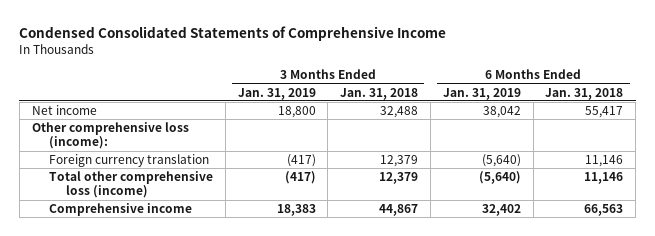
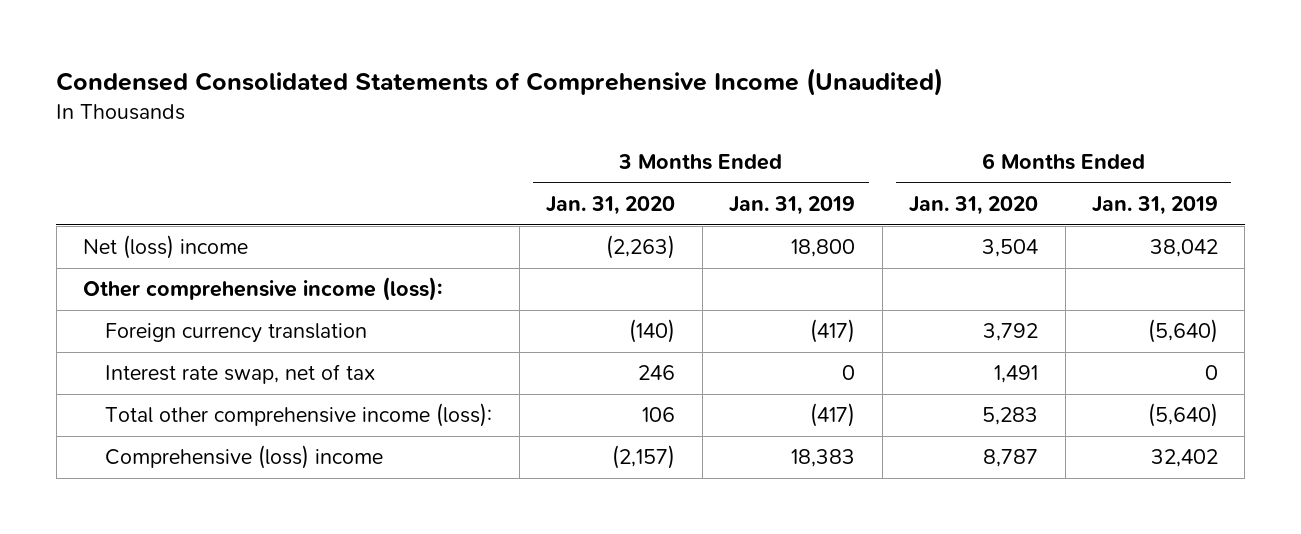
- Condensed Consolidated Statements of Comprehensive Income
+ Condensed Consolidated Statements of Comprehensive Income (Unaudited)
- | 3 Months Ended Jan. 31, 2019 | 3 Months Ended Jan. 31, 2018 | 6 Months Ended Jan. 31, 2019 | 6 Months Ended Jan. 31, 2018
+ | 3 Months Ended Jan. 31, 2020 | 3 Months Ended Jan. 31, 2019 | 6 Months Ended Jan. 31, 2020 | 6 Months Ended Jan. 31, 2019
- Net income | 18,800 | 32,488 | 38,042 | 55,417
- Other comprehensive loss (income):
+ Net (loss) income | (2,263) | 18,800 | 3,504 | 38,042
+ Other comprehensive income (loss):
- Total other comprehensive loss (income) | (417) | 12,379 | (5,640) | 11,146
- Comprehensive income | 18,383 | 44,867 | 32,402 | 66,563
+ Interest rate swap, net of tax | 246 | 0 | 1,491 | 0
+ Total other comprehensive income (loss): | 106 | (417) | 5,283 | (5,640)
+ Comprehensive (loss) income | (2,157) | 18,383 | 8,787 | 32,402

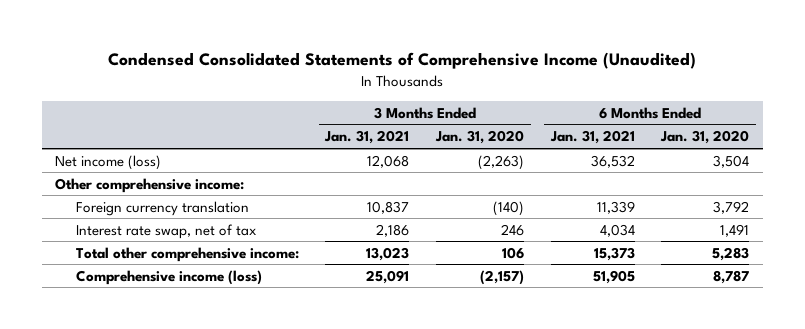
- | 3 Months Ended Jan. 31, 2020 | 3 Months Ended Jan. 31, 2019 | 6 Months Ended Jan. 31, 2020 | 6 Months Ended Jan. 31, 2019
+ | 3 Months Ended Jan. 31, 2021 | 3 Months Ended Jan. 31, 2020 | 6 Months Ended Jan. 31, 2021 | 6 Months Ended Jan. 31, 2020
- Net (loss) income | (2,263) | 18,800 | 3,504 | 38,042
- Other comprehensive income (loss):
+ Net income (loss) | 12,068 | (2,263) | 36,532 | 3,504
+ Other comprehensive income:
- Total other comprehensive income (loss): | 106 | (417) | 5,283 | (5,640)
- Comprehensive (loss) income | (2,157) | 18,383 | 8,787 | 32,402
+ Total other comprehensive income: | 13,023 | 106 | 15,373 | 5,283
+ Comprehensive income (loss) | 25,091 | (2,157) | 51,905 | 8,787

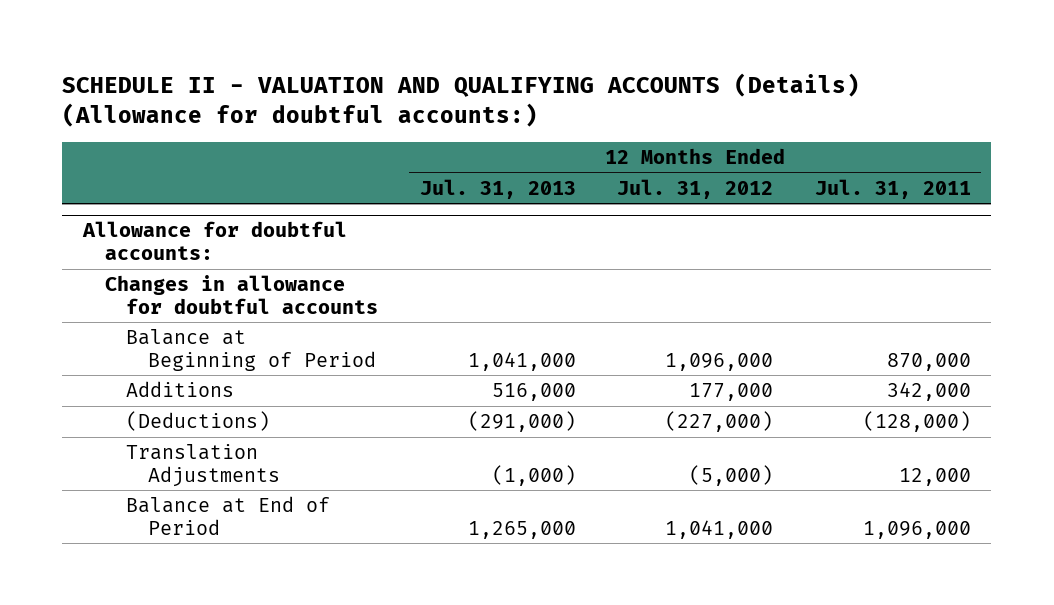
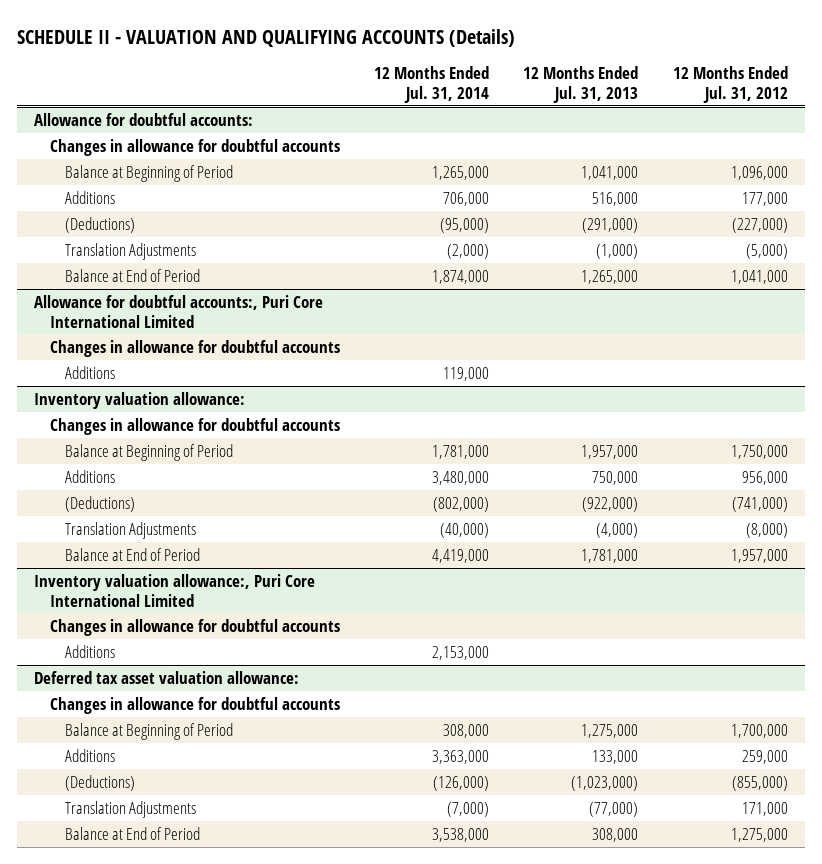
- SCHEDULE II - VALUATION AND QUALIFYING ACCOUNTS (Details) (Allowance for doubtful accounts:)
+ SCHEDULE II - VALUATION AND QUALIFYING ACCOUNTS (Details)
- | 12 Months Ended Jul. 31, 2013 | 12 Months Ended Jul. 31, 2012 | 12 Months Ended Jul. 31, 2011
+ | 12 Months Ended Jul. 31, 2014 | 12 Months Ended Jul. 31, 2013 | 12 Months Ended Jul. 31, 2012
+ Allowance for doubtful accounts:, Puri Core International Limited
+ Changes in allowance for doubtful accounts
+ Additions | 119,000 | |
+ Inventory valuation allowance:
+ Changes in allowance for doubtful accounts
+ Balance at Beginning of Period | 1,781,000 | 1,957,000 | 1,750,000
+ Additions | 3,480,000 | 750,000 | 956,000
+ (Deductions) | (802,000) | (922,000) | (741,000)
+ Translation Adjustments | (40,000) | (4,000) | (8,000)
+ Balance at End of Period | 4,419,000 | 1,781,000 | 1,957,000
+ Inventory valuation allowance:, Puri Core International Limited
+ Changes in allowance for doubtful accounts
+ Additions | 2,153,000 | |
+ Deferred tax asset valuation allowance:
+ Changes in allowance for doubtful accounts
+ Balance at Beginning of Period | 308,000 | 1,275,000 | 1,700,000
+ Additions | 3,363,000 | 133,000 | 259,000
+ (Deductions) | (126,000) | (1,023,000) | (855,000)
+ Translation Adjustments | (7,000) | (77,000) | 171,000
+ Balance at End of Period | 3,538,000 | 308,000 | 1,275,000

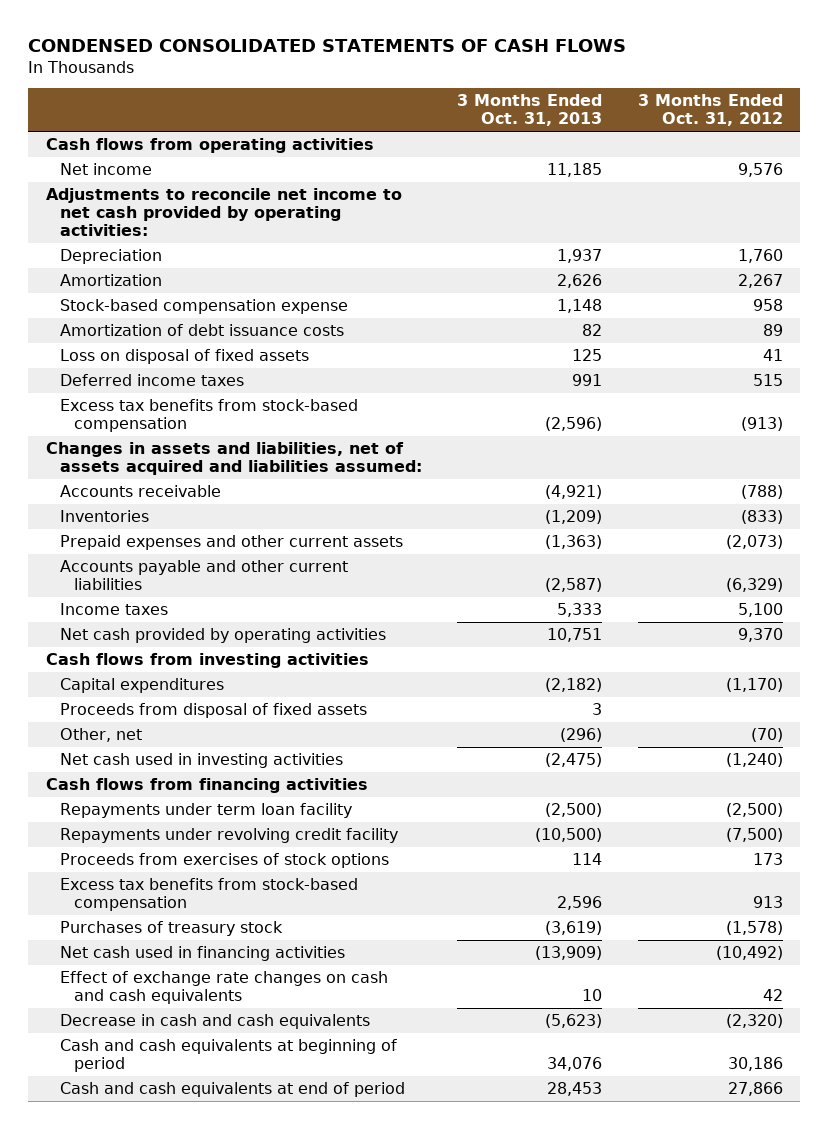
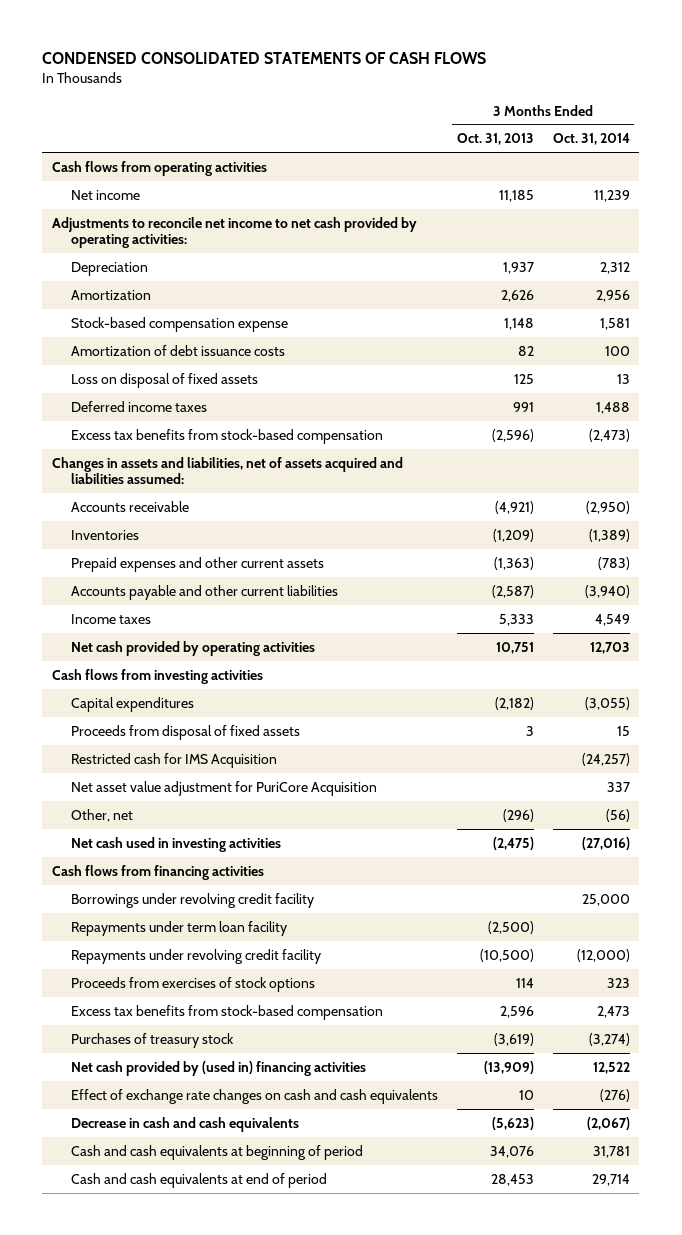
- | 3 Months Ended Oct. 31, 2013 | 3 Months Ended Oct. 31, 2012
+ | 3 Months Ended Oct. 31, 2013 | 3 Months Ended Oct. 31, 2014
+ Restricted cash for IMS Acquisition | | (24,257)
+ Net asset value adjustment for PuriCore Acquisition | | 337
+ Borrowings under revolving credit facility | | 25,000
- Net cash used in financing activities | (13,909) | (10,492)
+ Net cash provided by (used in) financing activities | (13,909) | 12,522

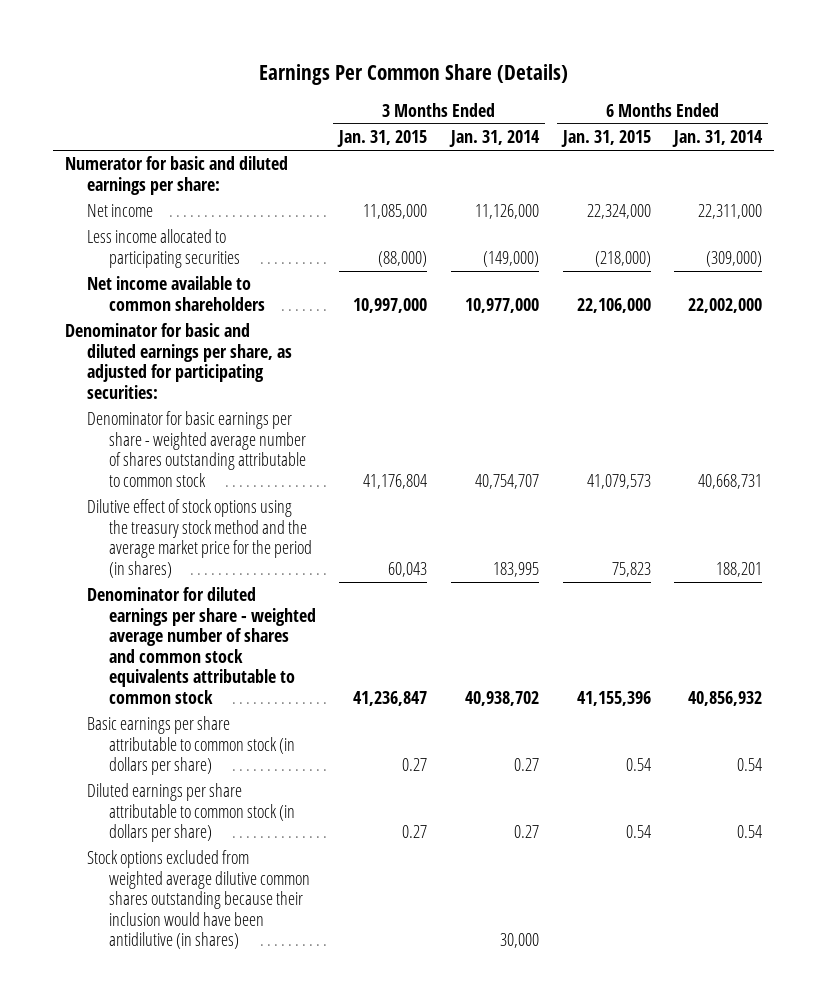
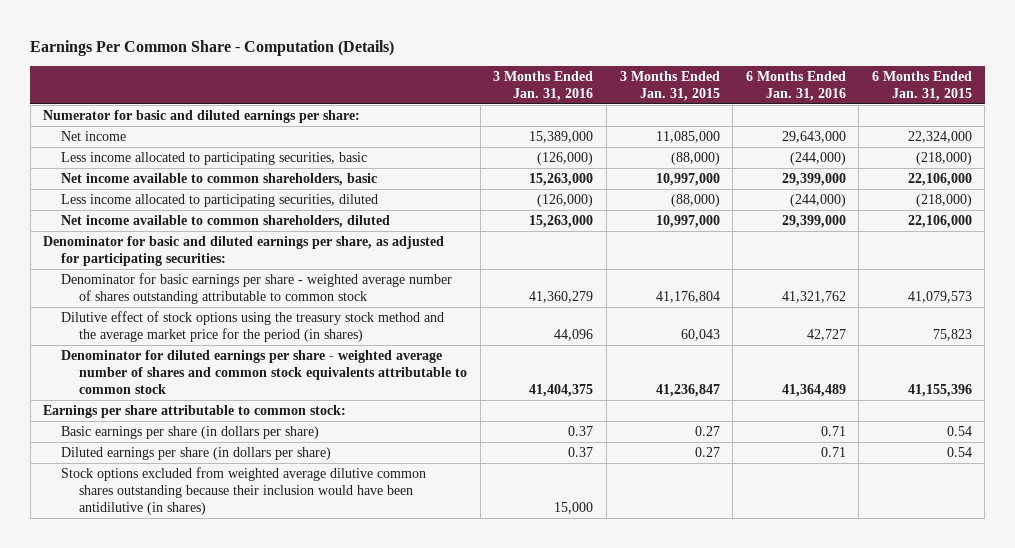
- Earnings Per Common Share (Details)
+ Earnings Per Common Share - Computation (Details)
- | 3 Months Ended Jan. 31, 2015 | 3 Months Ended Jan. 31, 2014 | 6 Months Ended Jan. 31, 2015 | 6 Months Ended Jan. 31, 2014
+ | 3 Months Ended Jan. 31, 2016 | 3 Months Ended Jan. 31, 2015 | 6 Months Ended Jan. 31, 2016 | 6 Months Ended Jan. 31, 2015
- Less income allocated to participating securities | (88,000) | (149,000) | (218,000) | (309,000)
- Net income available to common shareholders | 10,997,000 | 10,977,000 | 22,106,000 | 22,002,000
+ Less income allocated to participating securities, basic | (126,000) | (88,000) | (244,000) | (218,000)
+ Net income available to common shareholders, basic | 15,263,000 | 10,997,000 | 29,399,000 | 22,106,000
+ Less income allocated to participating securities, diluted | (126,000) | (88,000) | (244,000) | (218,000)
+ Net income available to common shareholders, diluted | 15,263,000 | 10,997,000 | 29,399,000 | 22,106,000
- Basic earnings per share attributable to common stock (in dollars per share) | 0.27 | 0.27 | 0.54 | 0.54
- Diluted earnings per share attributable to common stock (in dollars per share) | 0.27 | 0.27 | 0.54 | 0.54
+ Earnings per share attributable to common stock:
+ Basic earnings per share (in dollars per share) | 0.37 | 0.27 | 0.71 | 0.54
+ Diluted earnings per share (in dollars per share) | 0.37 | 0.27 | 0.71 | 0.54

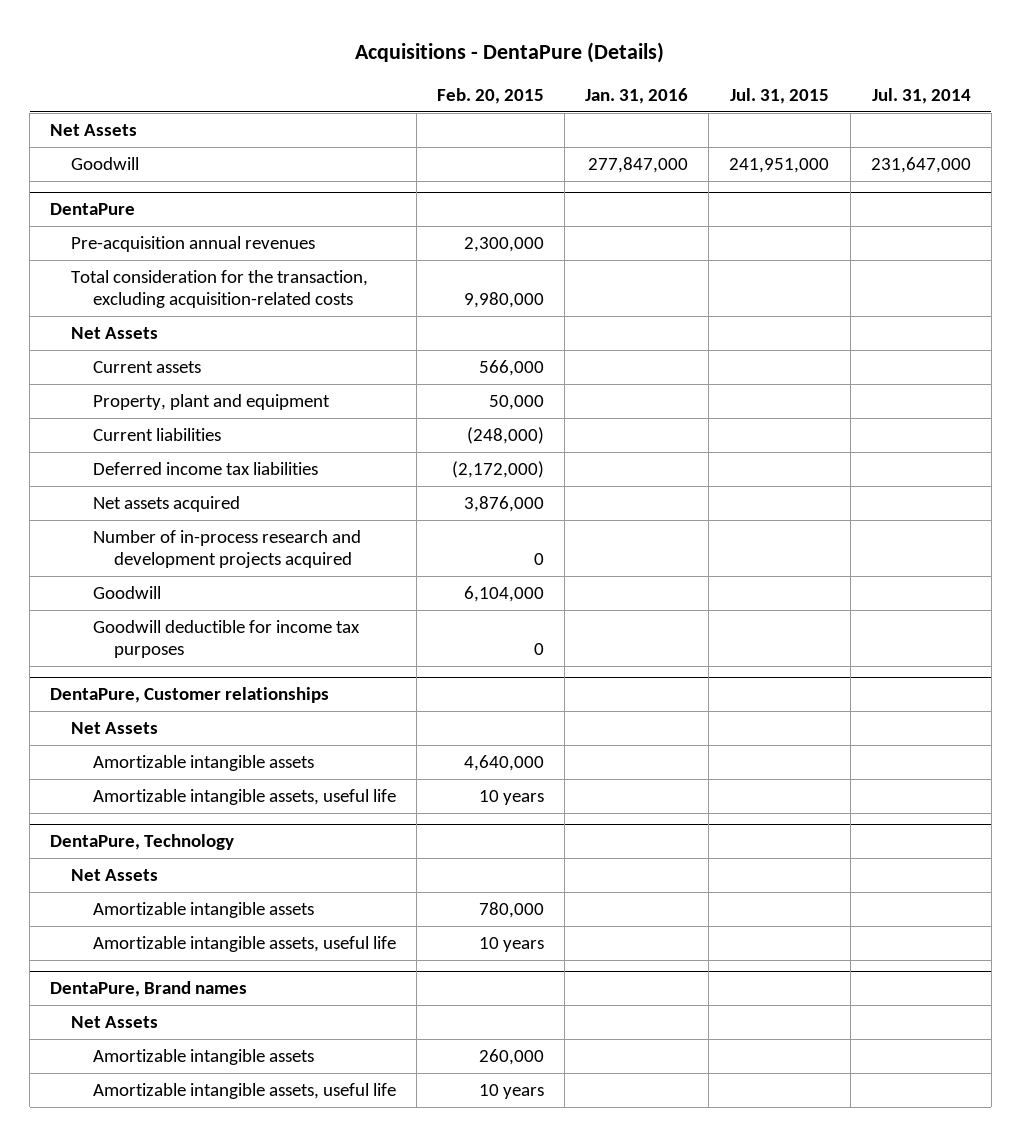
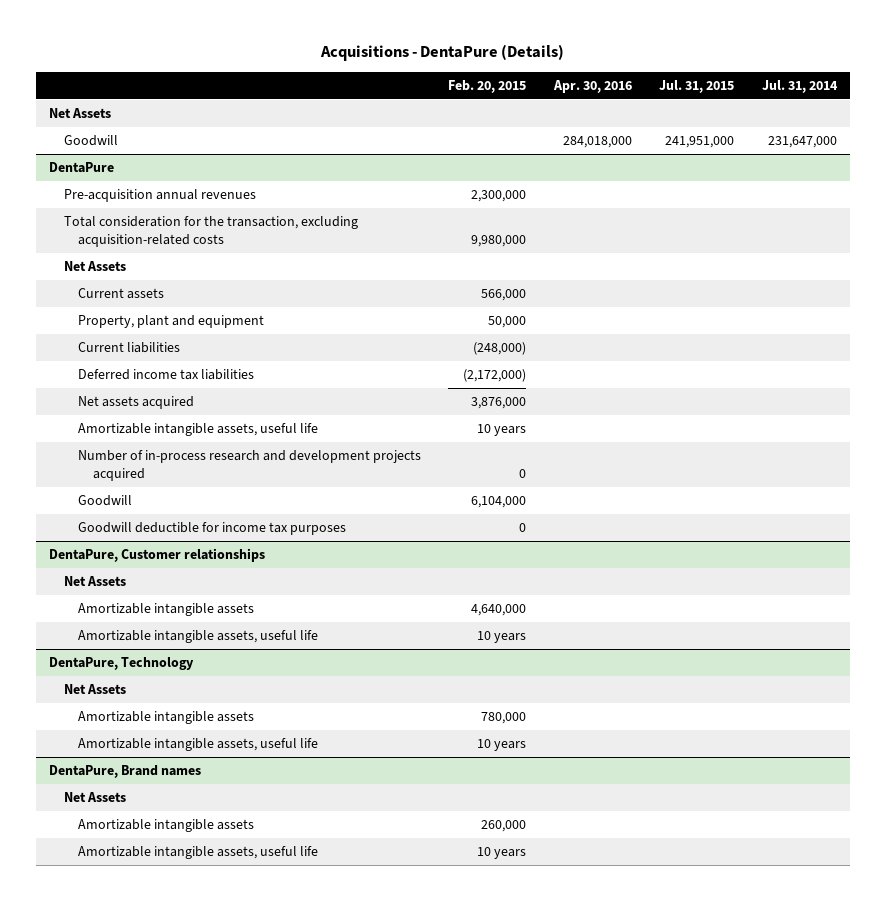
- | Feb. 20, 2015 | Jan. 31, 2016 | Jul. 31, 2015 | Jul. 31, 2014
+ | Feb. 20, 2015 | Apr. 30, 2016 | Jul. 31, 2015 | Jul. 31, 2014
@ DentaPure
+ Amortizable intangible assets, useful life | 10 years | | |

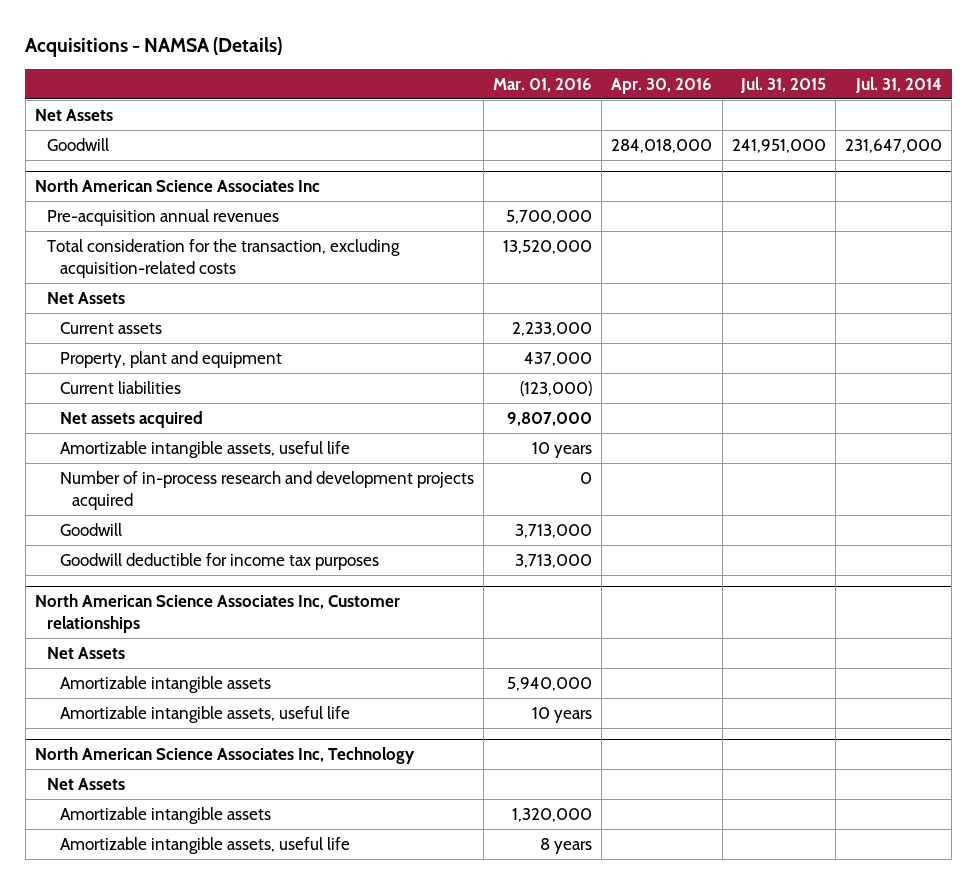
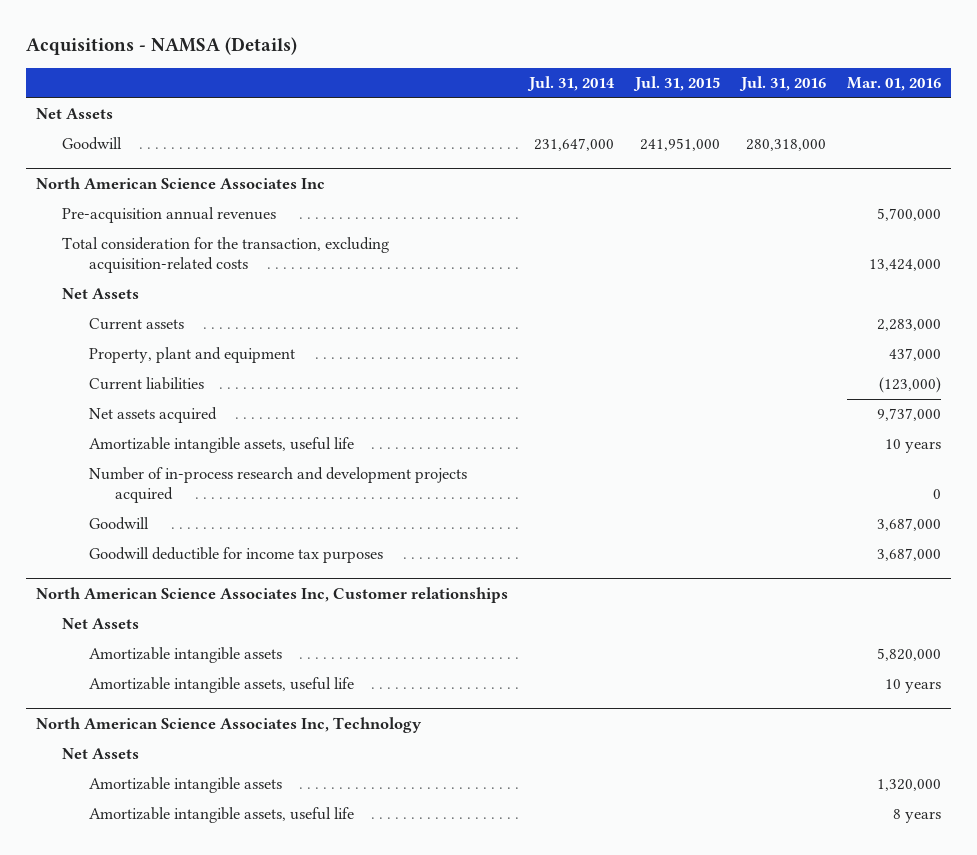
- | Mar. 01, 2016 | Apr. 30, 2016 | Jul. 31, 2015 | Jul. 31, 2014
+ | Jul. 31, 2014 | Jul. 31, 2015 | Jul. 31, 2016 | Mar. 01, 2016
@ North American Science Associates Inc
- Total consideration for the transaction, excluding acquisition-related costs | 13,520,000 | | |
+ Total consideration for the transaction, excluding acquisition-related costs | | | | 13,424,000
- Current assets | 2,233,000 | | |
+ Current assets | | | | 2,283,000
- Net assets acquired | 9,807,000 | | |
+ Net assets acquired | | | | 9,737,000
- Goodwill | 3,713,000 | | |
- Goodwill deductible for income tax purposes | 3,713,000 | | |
+ Goodwill | | | | 3,687,000
+ Goodwill deductible for income tax purposes | | | | 3,687,000
@ North American Science Associates Inc, Customer relationships
- Amortizable intangible assets | 5,940,000 | | |
+ Amortizable intangible assets | | | | 5,820,000

